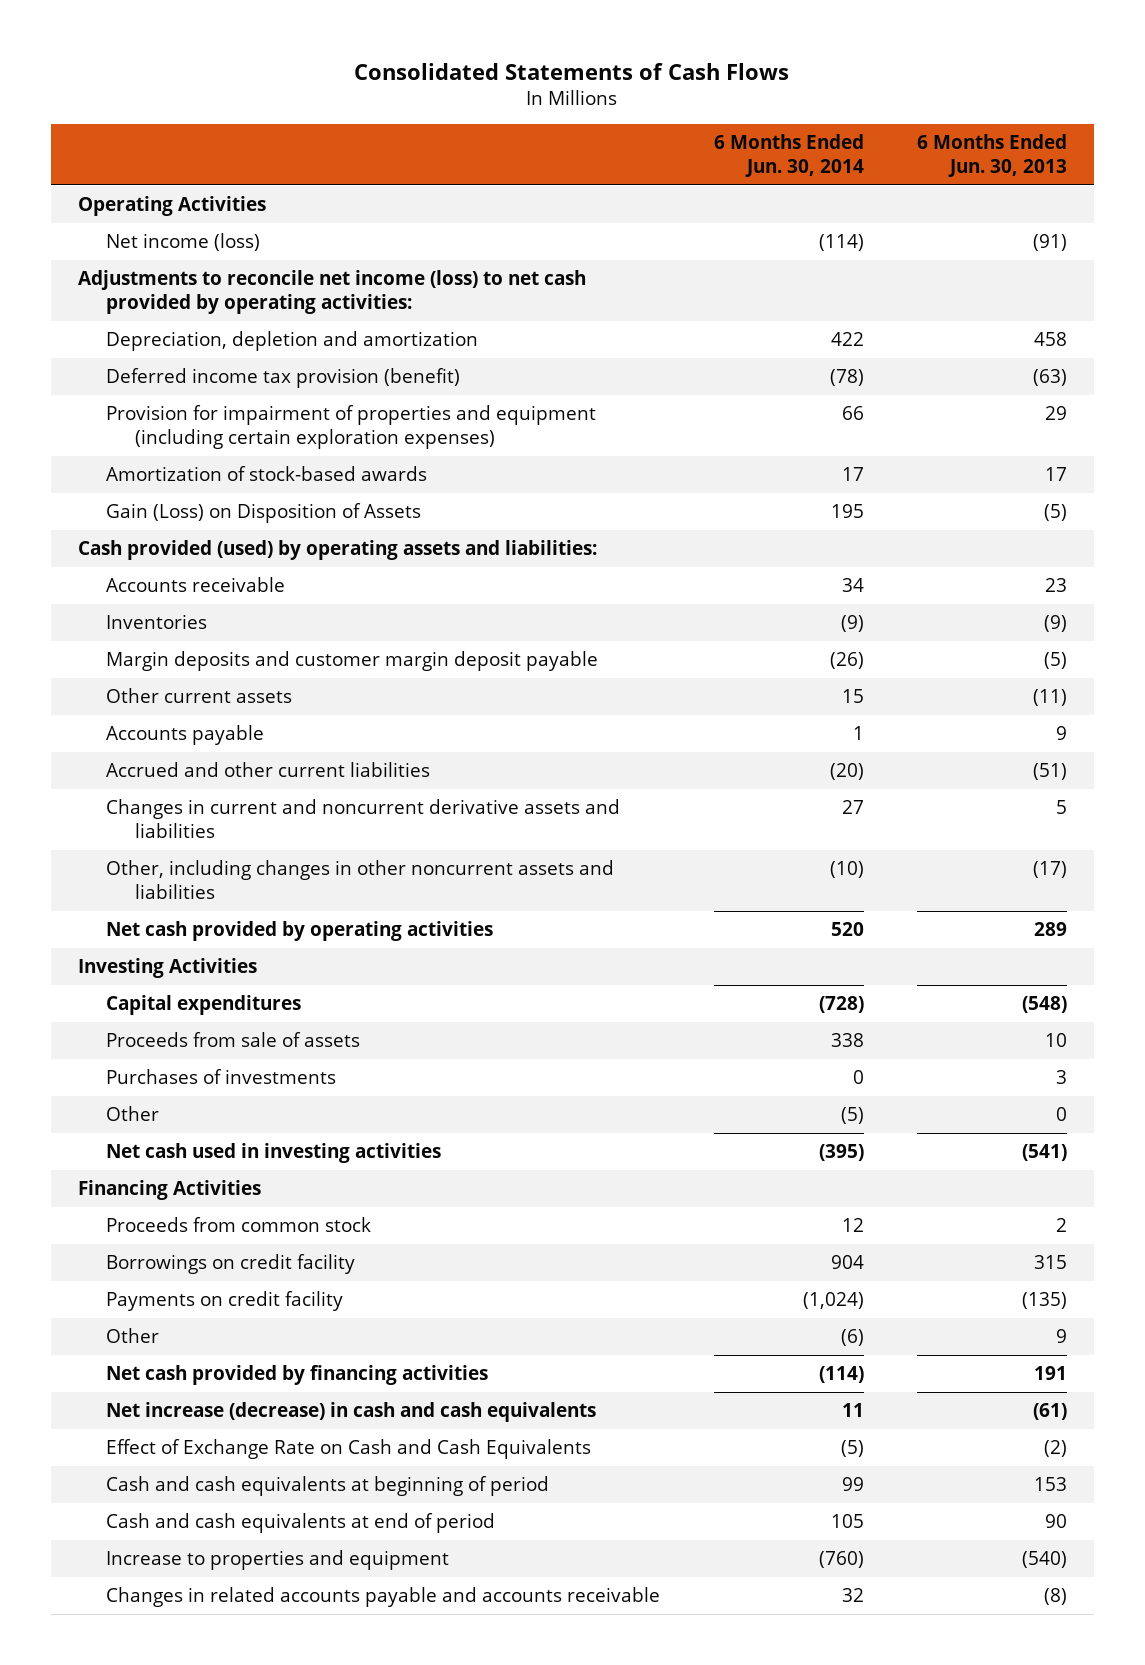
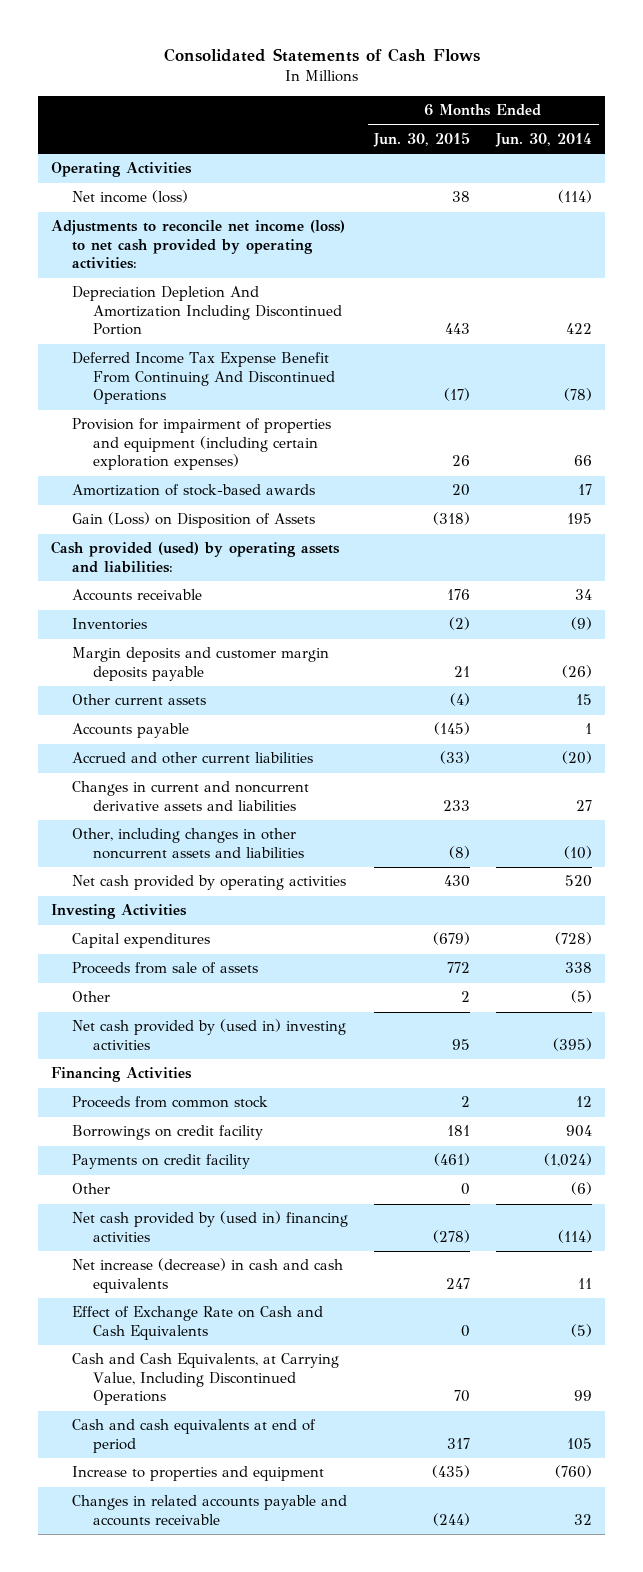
- | 6 Months Ended Jun. 30, 2014 | 6 Months Ended Jun. 30, 2013
+ | 6 Months Ended Jun. 30, 2015 | 6 Months Ended Jun. 30, 2014
- Depreciation, depletion and amortization | 422 | 458
- Deferred income tax provision (benefit) | (78) | (63)
+ Depreciation Depletion And Amortization Including Discontinued Portion | 443 | 422
+ Deferred Income Tax Expense Benefit From Continuing And Discontinued Operations | (17) | (78)
- Margin deposits and customer margin deposit payable | (26) | (5)
+ Margin deposits and customer margin deposits payable | 21 | (26)
- Purchases of investments | 0 | 3
- Net cash used in investing activities | (395) | (541)
+ Net cash provided by (used in) investing activities | 95 | (395)
- Net cash provided by financing activities | (114) | 191
+ Net cash provided by (used in) financing activities | (278) | (114)
- Cash and cash equivalents at beginning of period | 99 | 153
+ Cash and Cash Equivalents, at Carrying Value, Including Discontinued Operations | 70 | 99

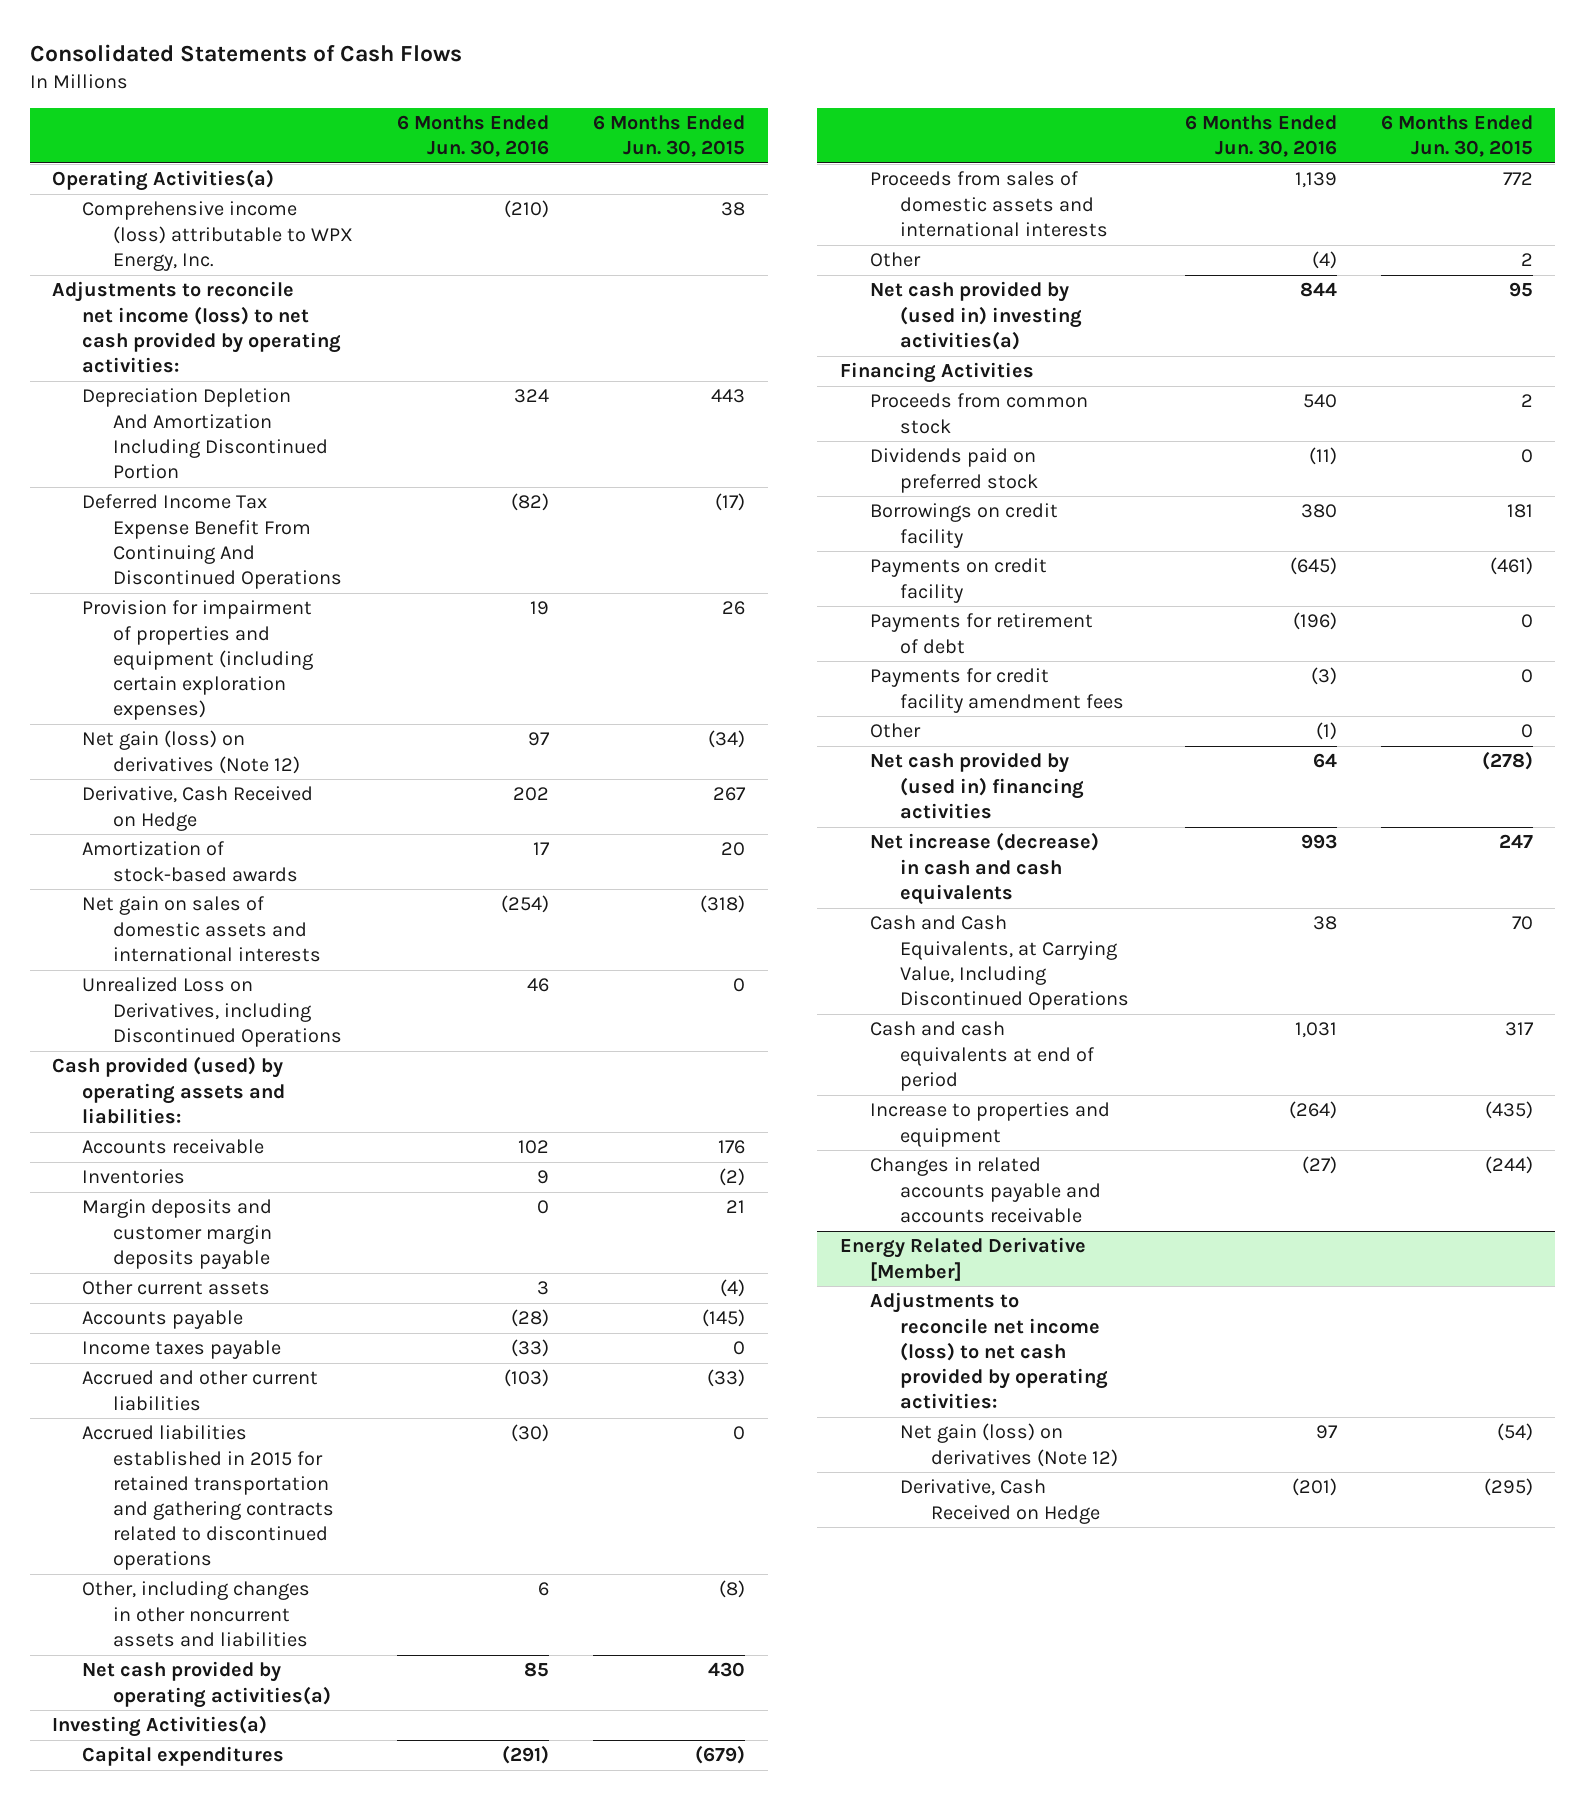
- | 6 Months Ended Jun. 30, 2015 | 6 Months Ended Jun. 30, 2014
+ | 6 Months Ended Jun. 30, 2016 | 6 Months Ended Jun. 30, 2015
- Operating Activities
- Net income (loss) | 38 | (114)
+ Operating Activities(a)
+ Comprehensive income (loss) attributable to WPX Energy, Inc. | (210) | 38
+ Net gain (loss) on derivatives (Note 12) | 97 | (34)
+ Derivative, Cash Received on Hedge | 202 | 267
- Gain (Loss) on Disposition of Assets | (318) | 195
+ Net gain on sales of domestic assets and international interests | (254) | (318)
+ Unrealized Loss on Derivatives, including Discontinued Operations | 46 | 0
+ Income taxes payable | (33) | 0
- Changes in current and noncurrent derivative assets and liabilities | 233 | 27
+ Accrued liabilities established in 2015 for retained transportation and gathering contracts related to discontinued operations | (30) | 0
- Net cash provided by operating activities | 430 | 520
- Investing Activities
+ Net cash provided by operating activities(a) | 85 | 430
+ Investing Activities(a)
- Proceeds from sale of assets | 772 | 338
+ Proceeds from sales of domestic assets and international interests | 1,139 | 772
- Net cash provided by (used in) investing activities | 95 | (395)
+ Net cash provided by (used in) investing activities(a) | 844 | 95
+ Dividends paid on preferred stock | (11) | 0
+ Payments for retirement of debt | (196) | 0
+ Payments for credit facility amendment fees | (3) | 0
- Effect of Exchange Rate on Cash and Cash Equivalents | 0 | (5)
+ Energy Related Derivative [Member]
+ Adjustments to reconcile net income (loss) to net cash provided by operating activities:
+ Net gain (loss) on derivatives (Note 12) | 97 | (54)
+ Derivative, Cash Received on Hedge | (201) | (295)

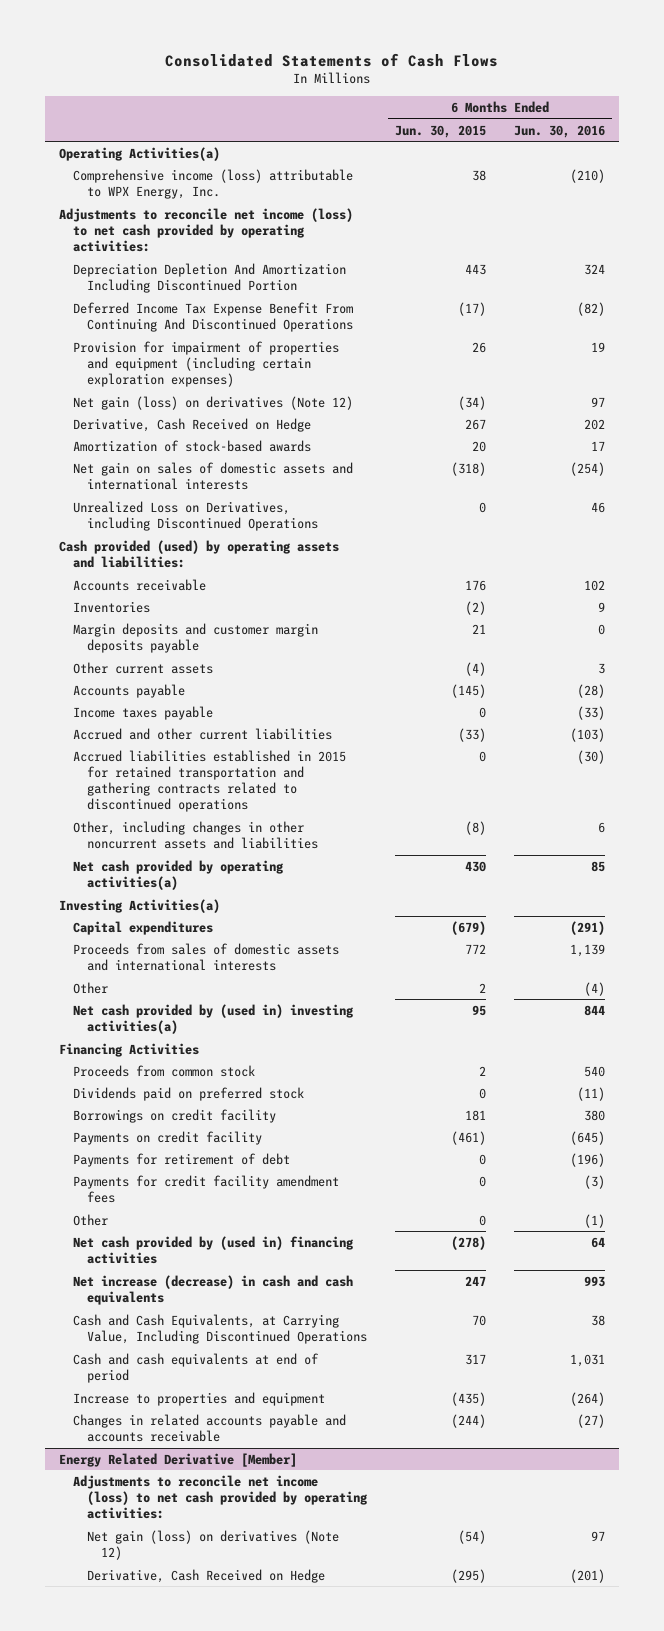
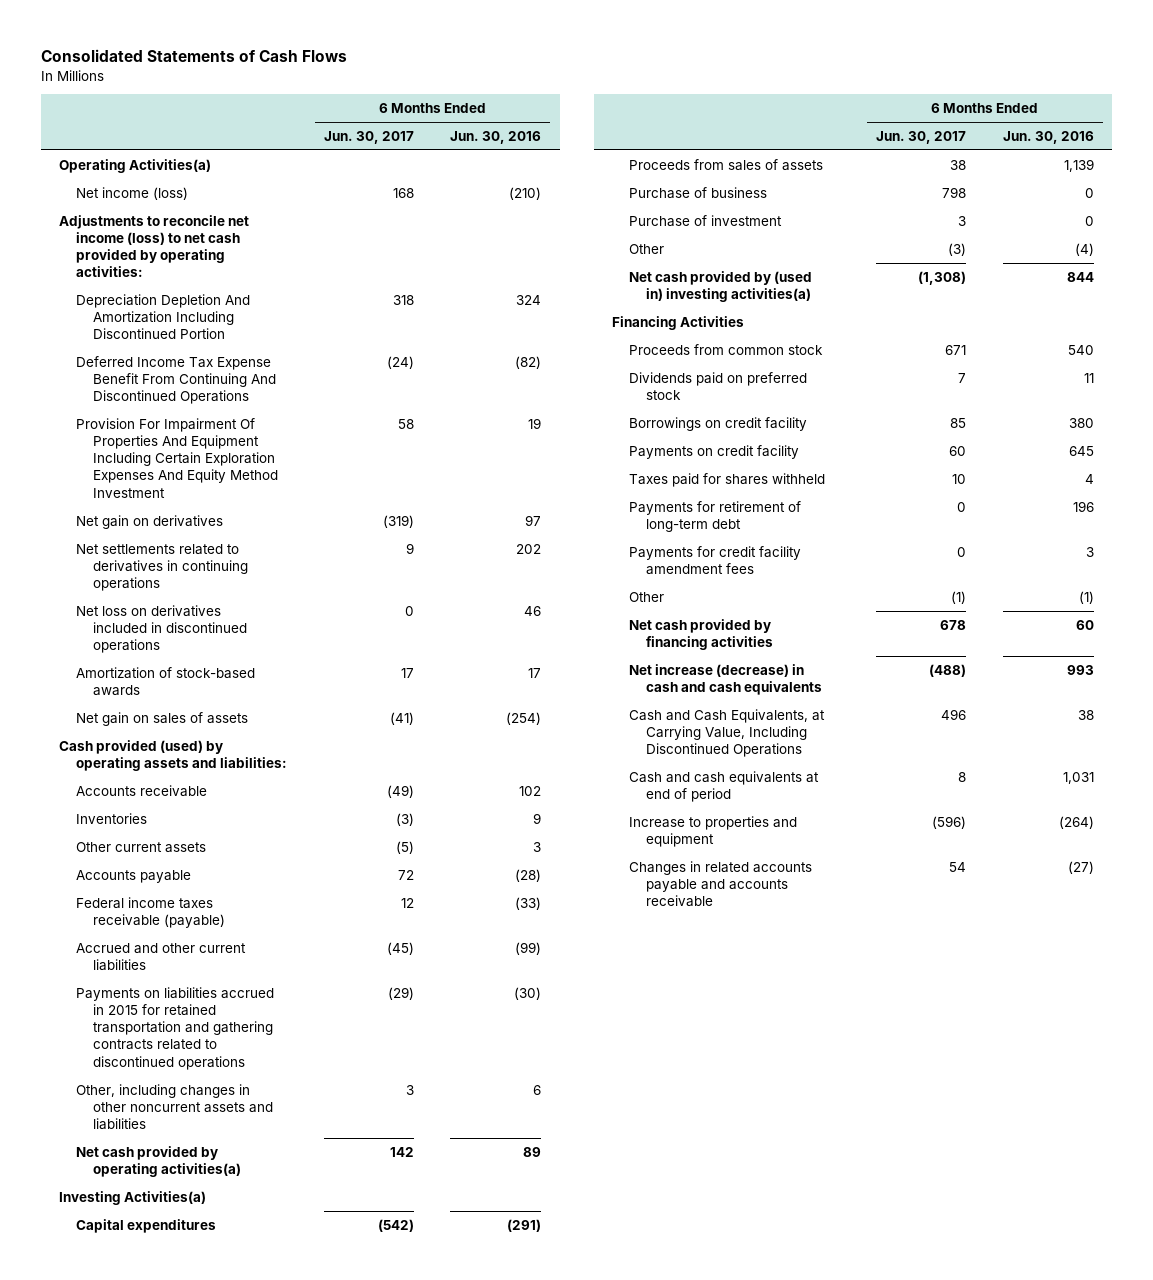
- | 6 Months Ended Jun. 30, 2015 | 6 Months Ended Jun. 30, 2016
+ | 6 Months Ended Jun. 30, 2017 | 6 Months Ended Jun. 30, 2016
- Comprehensive income (loss) attributable to WPX Energy, Inc. | 38 | (210)
+ Net income (loss) | 168 | (210)
- Provision for impairment of properties and equipment (including certain exploration expenses) | 26 | 19
- Net gain (loss) on derivatives (Note 12) | (34) | 97
- Derivative, Cash Received on Hedge | 267 | 202
+ Provision For Impairment Of Properties And Equipment Including Certain Exploration Expenses And Equity Method Investment | 58 | 19
+ Net gain on derivatives | (319) | 97
+ Net settlements related to derivatives in continuing operations | 9 | 202
+ Net loss on derivatives included in discontinued operations | 0 | 46
- Net gain on sales of domestic assets and international interests | (318) | (254)
- Unrealized Loss on Derivatives, including Discontinued Operations | 0 | 46
+ Net gain on sales of assets | (41) | (254)
- Margin deposits and customer margin deposits payable | 21 | 0
- Income taxes payable | 0 | (33)
- Accrued and other current liabilities | (33) | (103)
- Accrued liabilities established in 2015 for retained transportation and gathering contracts related to discontinued operations | 0 | (30)
+ Federal income taxes receivable (payable) | 12 | (33)
+ Accrued and other current liabilities | (45) | (99)
+ Payments on liabilities accrued in 2015 for retained transportation and gathering contracts related to discontinued operations | (29) | (30)
- Net cash provided by operating activities(a) | 430 | 85
+ Net cash provided by operating activities(a) | 142 | 89
- Proceeds from sales of domestic assets and international interests | 772 | 1,139
+ Proceeds from sales of assets | 38 | 1,139
+ Purchase of business | 798 | 0
+ Purchase of investment | 3 | 0
- Dividends paid on preferred stock | 0 | (11)
+ Dividends paid on preferred stock | 7 | 11
- Payments on credit facility | (461) | (645)
- Payments for retirement of debt | 0 | (196)
- Payments for credit facility amendment fees | 0 | (3)
+ Payments on credit facility | 60 | 645
+ Taxes paid for shares withheld | 10 | 4
+ Payments for retirement of long-term debt | 0 | 196
+ Payments for credit facility amendment fees | 0 | 3
- Net cash provided by (used in) financing activities | (278) | 64
+ Net cash provided by financing activities | 678 | 60
- Energy Related Derivative [Member]
- Adjustments to reconcile net income (loss) to net cash provided by operating activities:
- Net gain (loss) on derivatives (Note 12) | (54) | 97
- Derivative, Cash Received on Hedge | (295) | (201)

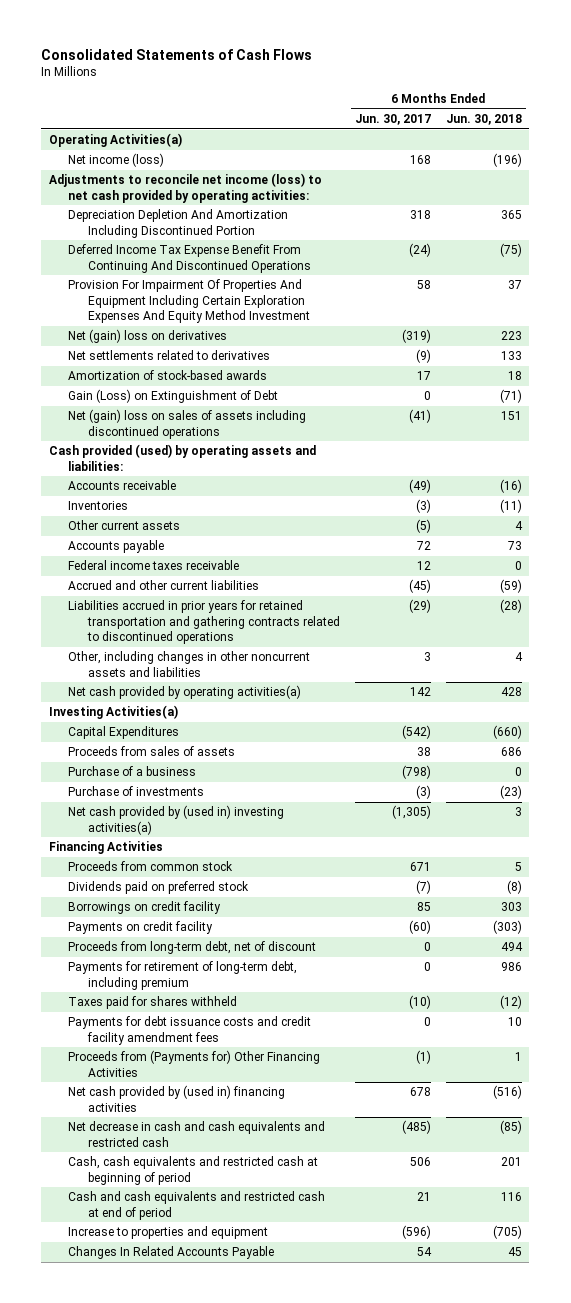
- | 6 Months Ended Jun. 30, 2017 | 6 Months Ended Jun. 30, 2016
+ | 6 Months Ended Jun. 30, 2017 | 6 Months Ended Jun. 30, 2018
- Net gain on derivatives | (319) | 97
- Net settlements related to derivatives in continuing operations | 9 | 202
- Net loss on derivatives included in discontinued operations | 0 | 46
+ Net (gain) loss on derivatives | (319) | 223
+ Net settlements related to derivatives | (9) | 133
- Net gain on sales of assets | (41) | (254)
+ Gain (Loss) on Extinguishment of Debt | 0 | (71)
+ Net (gain) loss on sales of assets including discontinued operations | (41) | 151
- Federal income taxes receivable (payable) | 12 | (33)
+ Federal income taxes receivable | 12 | 0
- Payments on liabilities accrued in 2015 for retained transportation and gathering contracts related to discontinued operations | (29) | (30)
+ Liabilities accrued in prior years for retained transportation and gathering contracts related to discontinued operations | (29) | (28)
- Capital expenditures | (542) | (291)
+ Capital Expenditures | (542) | (660)
- Purchase of business | 798 | 0
- Purchase of investment | 3 | 0
- Other | (3) | (4)
- Net cash provided by (used in) investing activities(a) | (1,308) | 844
+ Purchase of a business | (798) | 0
+ Purchase of investments | (3) | (23)
+ Net cash provided by (used in) investing activities(a) | (1,305) | 3
- Dividends paid on preferred stock | 7 | 11
+ Dividends paid on preferred stock | (7) | (8)
- Payments on credit facility | 60 | 645
- Taxes paid for shares withheld | 10 | 4
- Payments for retirement of long-term debt | 0 | 196
- Payments for credit facility amendment fees | 0 | 3
- Other | (1) | (1)
- Net cash provided by financing activities | 678 | 60
- Net increase (decrease) in cash and cash equivalents | (488) | 993
- Cash and Cash Equivalents, at Carrying Value, Including Discontinued Operations | 496 | 38
- Cash and cash equivalents at end of period | 8 | 1,031
+ Payments on credit facility | (60) | (303)
+ Proceeds from long-term debt, net of discount | 0 | 494
+ Payments for retirement of long-term debt, including premium | 0 | 986
+ Taxes paid for shares withheld | (10) | (12)
+ Payments for debt issuance costs and credit facility amendment fees | 0 | 10
+ Proceeds from (Payments for) Other Financing Activities | (1) | 1
+ Net cash provided by (used in) financing activities | 678 | (516)
+ Net decrease in cash and cash equivalents and restricted cash | (485) | (85)
+ Cash, cash equivalents and restricted cash at beginning of period | 506 | 201
+ Cash and cash equivalents and restricted cash at end of period | 21 | 116
- Changes in related accounts payable and accounts receivable | 54 | (27)
+ Changes In Related Accounts Payable | 54 | 45

